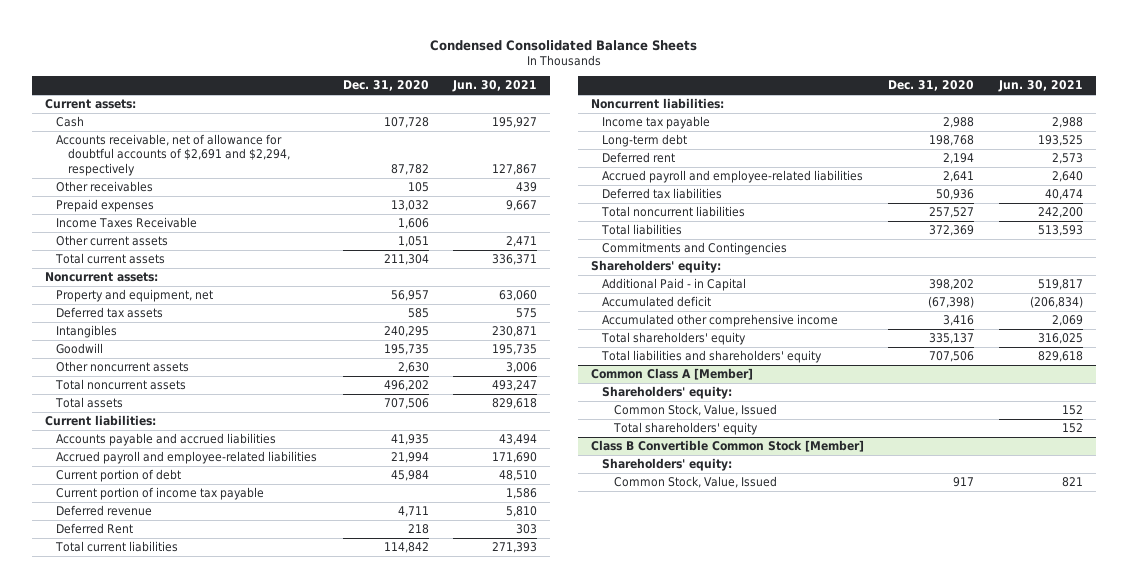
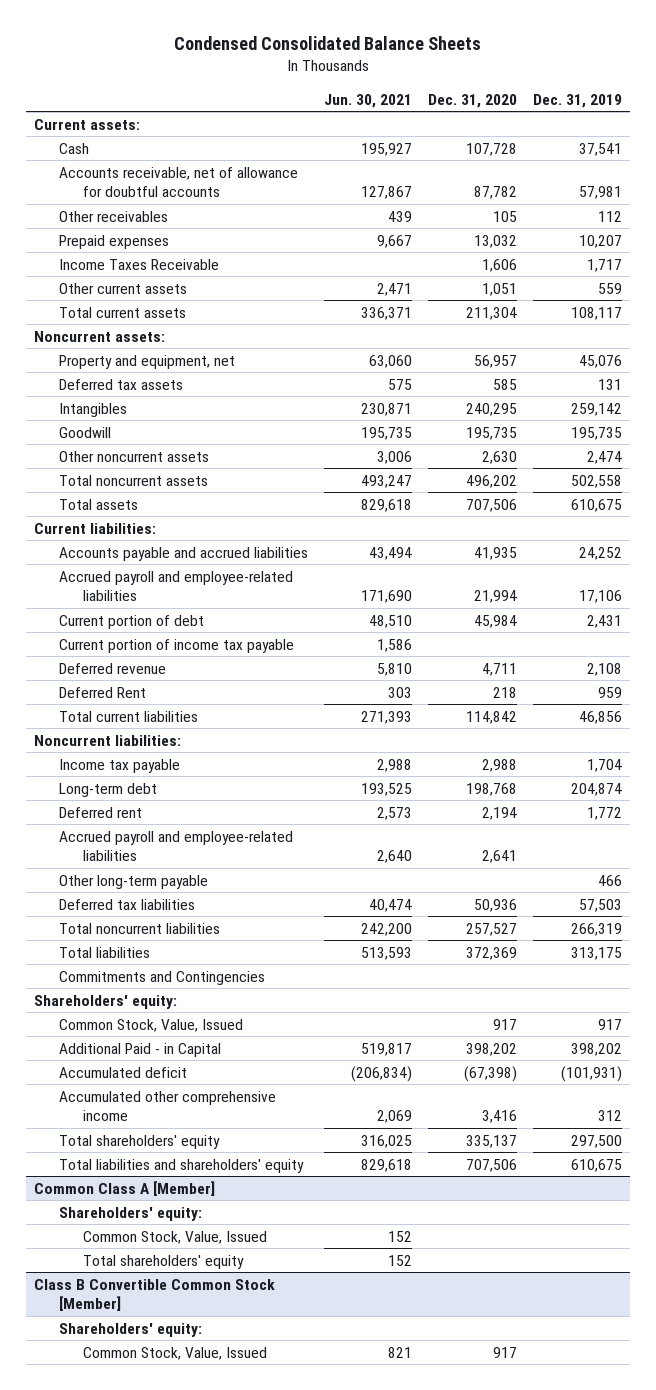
- | Dec. 31, 2020 | Jun. 30, 2021
+ | Jun. 30, 2021 | Dec. 31, 2020 | Dec. 31, 2019
- Accounts receivable, net of allowance for doubtful accounts of $2,691 and $2,294, respectively | 87,782 | 127,867
+ Accounts receivable, net of allowance for doubtful accounts | 127,867 | 87,782 | 57,981
+ Other long-term payable | | | 466
+ Common Stock, Value, Issued | | 917 | 917

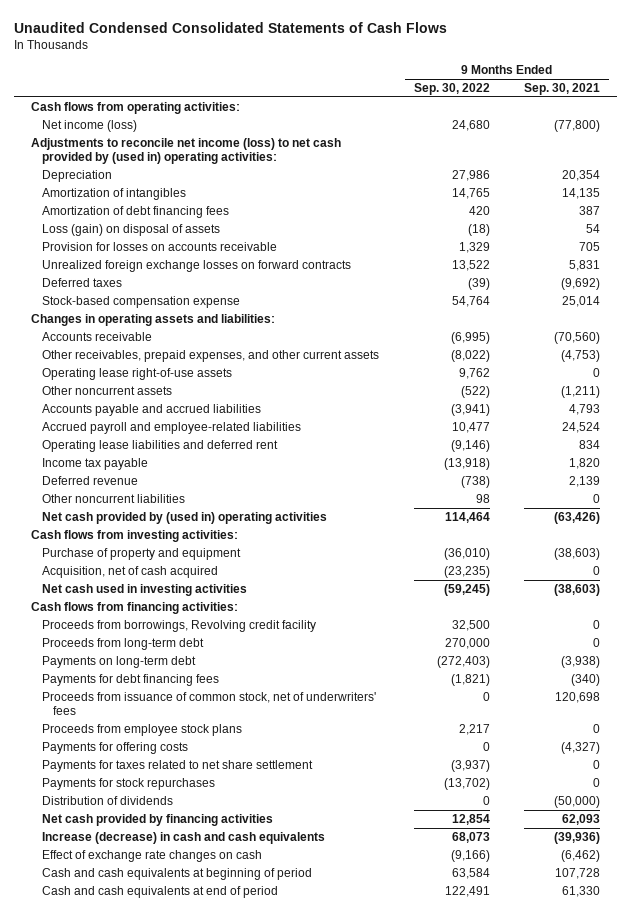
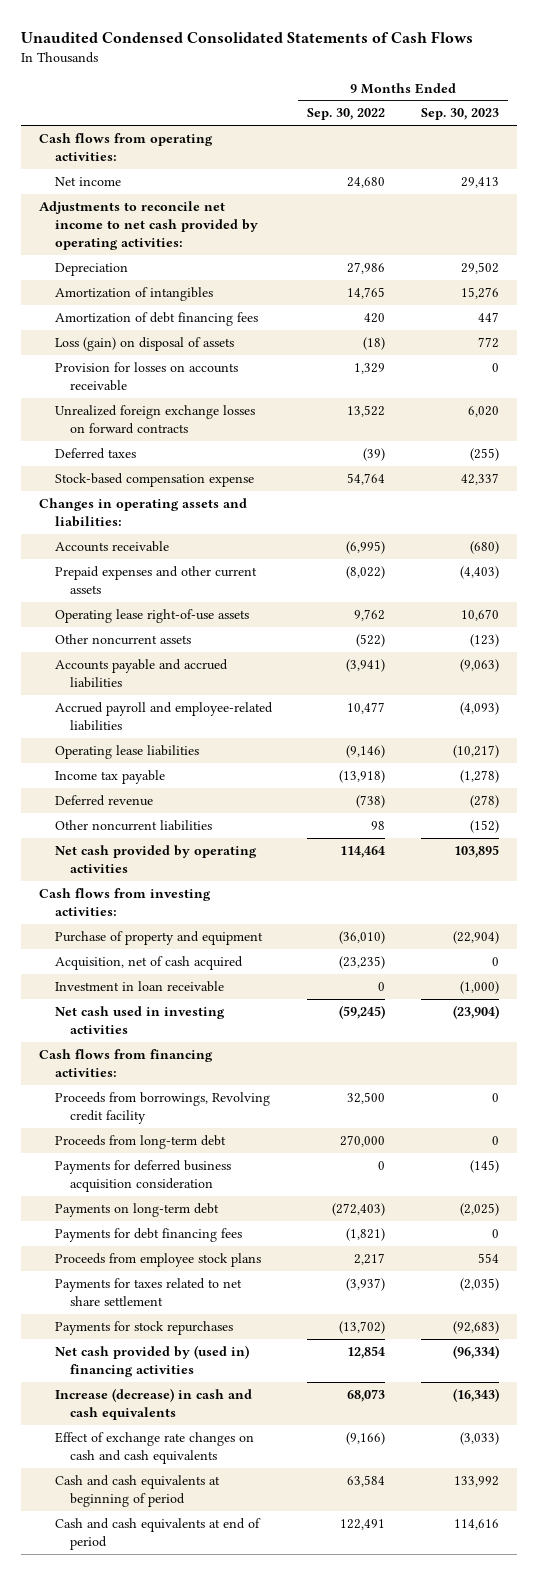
- | 9 Months Ended Sep. 30, 2022 | 9 Months Ended Sep. 30, 2021
+ | 9 Months Ended Sep. 30, 2022 | 9 Months Ended Sep. 30, 2023
- Net income (loss) | 24,680 | (77,800)
- Adjustments to reconcile net income (loss) to net cash provided by (used in) operating activities:
+ Net income | 24,680 | 29,413
+ Adjustments to reconcile net income to net cash provided by operating activities:
- Other receivables, prepaid expenses, and other current assets | (8,022) | (4,753)
+ Prepaid expenses and other current assets | (8,022) | (4,403)
- Operating lease liabilities and deferred rent | (9,146) | 834
+ Operating lease liabilities | (9,146) | (10,217)
- Net cash provided by (used in) operating activities | 114,464 | (63,426)
+ Net cash provided by operating activities | 114,464 | 103,895
+ Investment in loan receivable | 0 | (1,000)
+ Payments for deferred business acquisition consideration | 0 | (145)
- Proceeds from issuance of common stock, net of underwriters' fees | 0 | 120,698
- Payments for offering costs | 0 | (4,327)
- Distribution of dividends | 0 | (50,000)
- Net cash provided by financing activities | 12,854 | 62,093
+ Net cash provided by (used in) financing activities | 12,854 | (96,334)
- Effect of exchange rate changes on cash | (9,166) | (6,462)
+ Effect of exchange rate changes on cash and cash equivalents | (9,166) | (3,033)

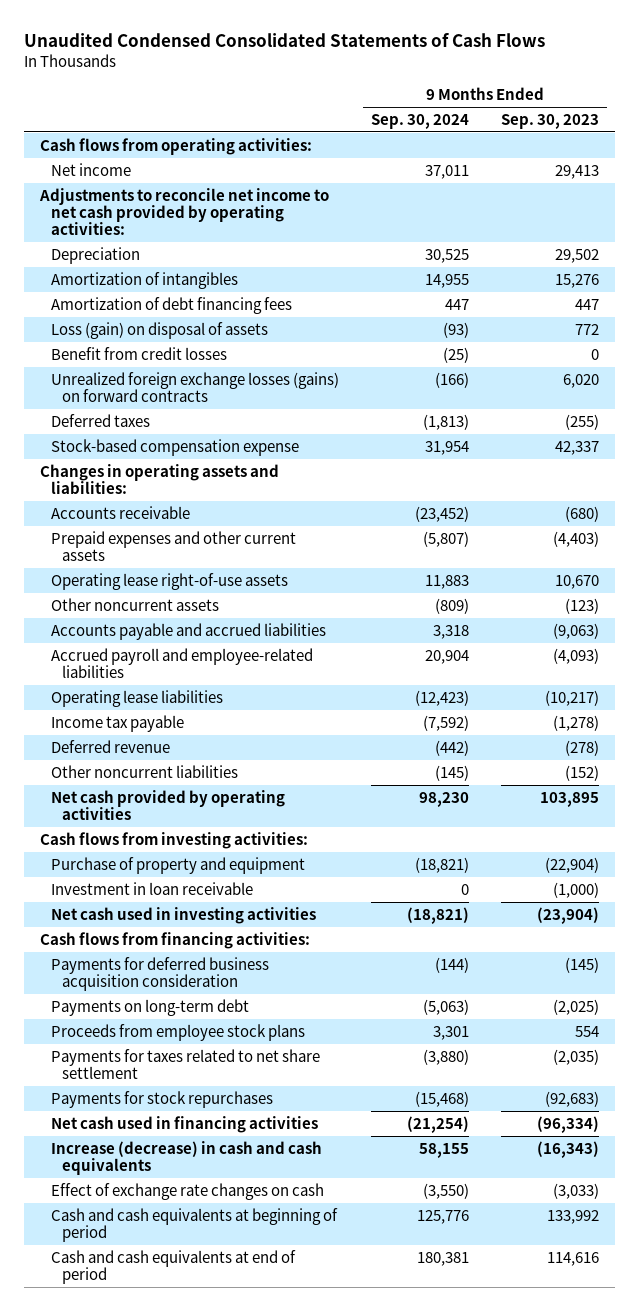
- | 9 Months Ended Sep. 30, 2022 | 9 Months Ended Sep. 30, 2023
+ | 9 Months Ended Sep. 30, 2024 | 9 Months Ended Sep. 30, 2023
- Provision for losses on accounts receivable | 1,329 | 0
- Unrealized foreign exchange losses on forward contracts | 13,522 | 6,020
+ Benefit from credit losses | (25) | 0
+ Unrealized foreign exchange losses (gains) on forward contracts | (166) | 6,020
- Acquisition, net of cash acquired | (23,235) | 0
- Proceeds from borrowings, Revolving credit facility | 32,500 | 0
- Proceeds from long-term debt | 270,000 | 0
- Payments for debt financing fees | (1,821) | 0
- Net cash provided by (used in) financing activities | 12,854 | (96,334)
+ Net cash used in financing activities | (21,254) | (96,334)
- Effect of exchange rate changes on cash and cash equivalents | (9,166) | (3,033)
+ Effect of exchange rate changes on cash | (3,550) | (3,033)

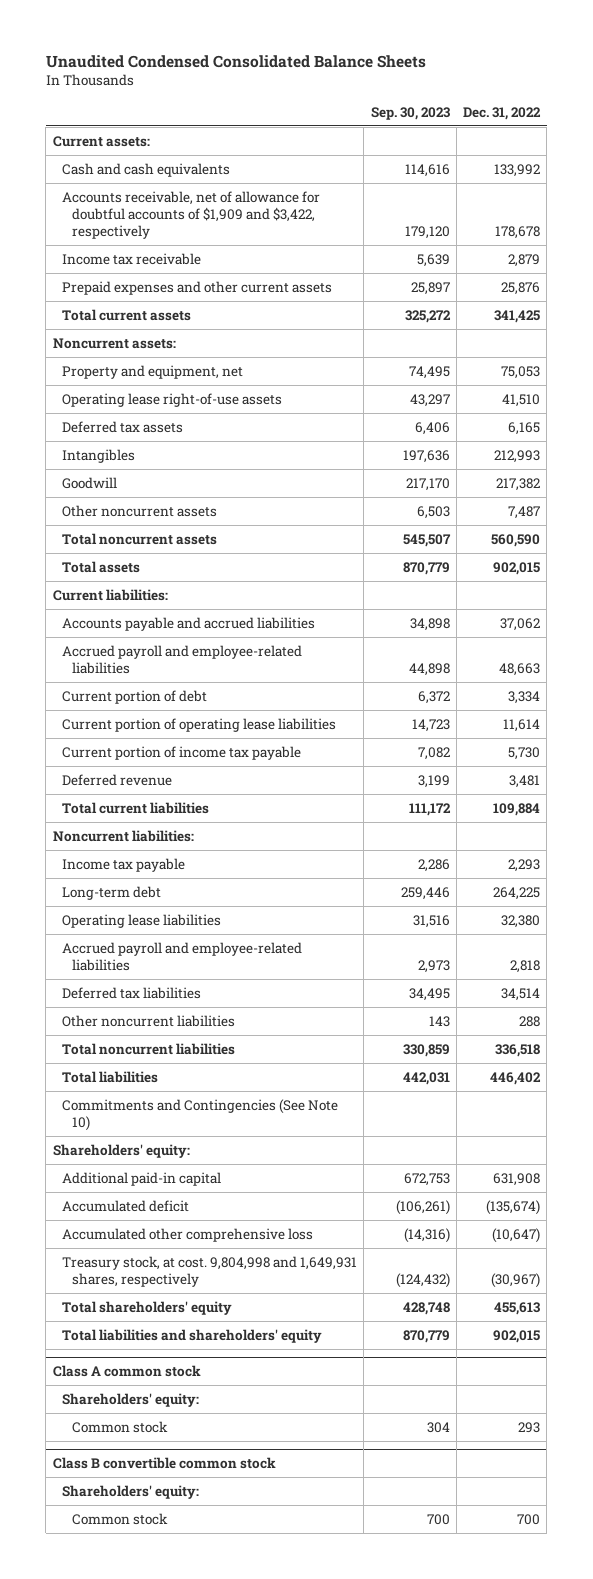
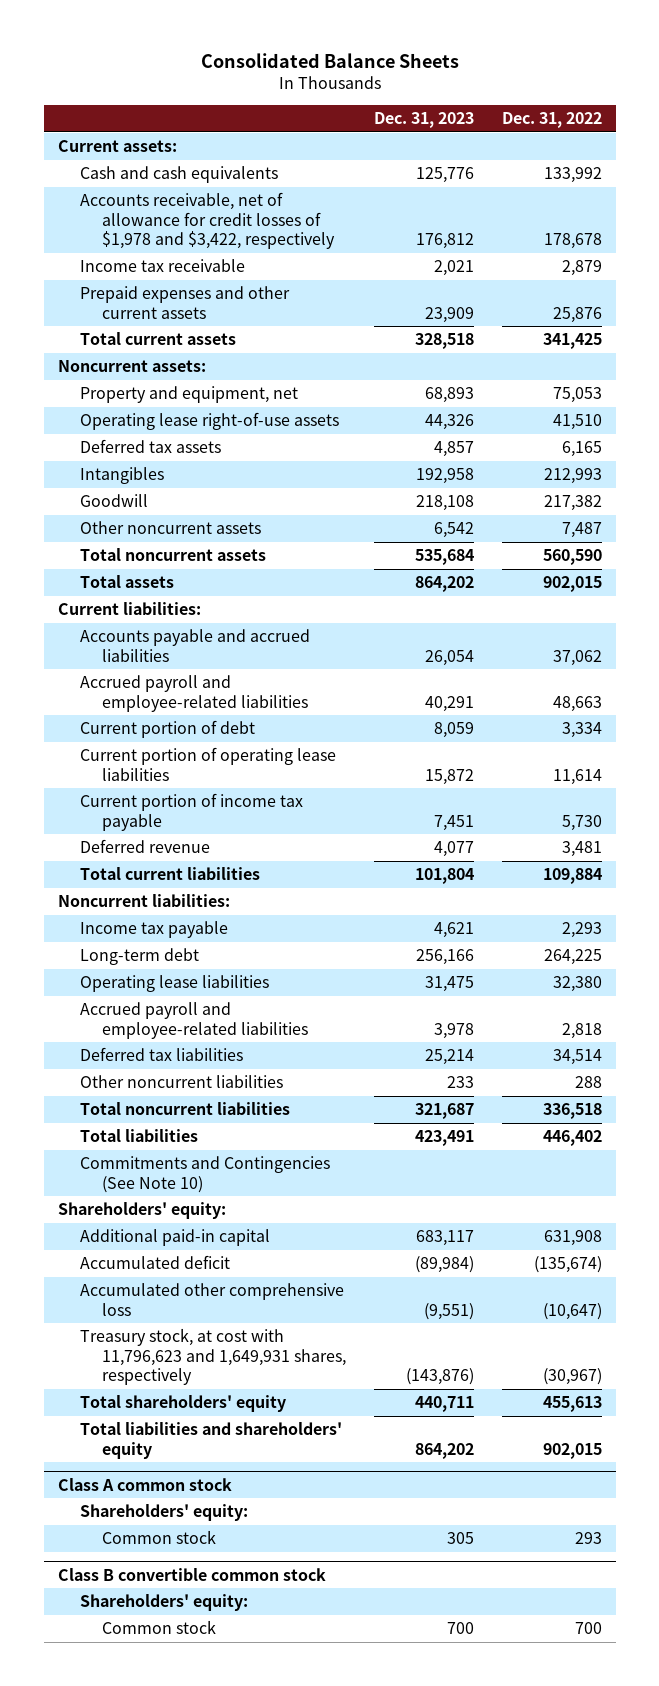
- Unaudited Condensed Consolidated Balance Sheets
+ Consolidated Balance Sheets
- | Sep. 30, 2023 | Dec. 31, 2022
+ | Dec. 31, 2023 | Dec. 31, 2022
- Accounts receivable, net of allowance for doubtful accounts of $1,909 and $3,422, respectively | 179,120 | 178,678
+ Accounts receivable, net of allowance for credit losses of $1,978 and $3,422, respectively | 176,812 | 178,678
- Treasury stock, at cost. 9,804,998 and 1,649,931 shares, respectively | (124,432) | (30,967)
+ Treasury stock, at cost with 11,796,623 and 1,649,931 shares, respectively | (143,876) | (30,967)

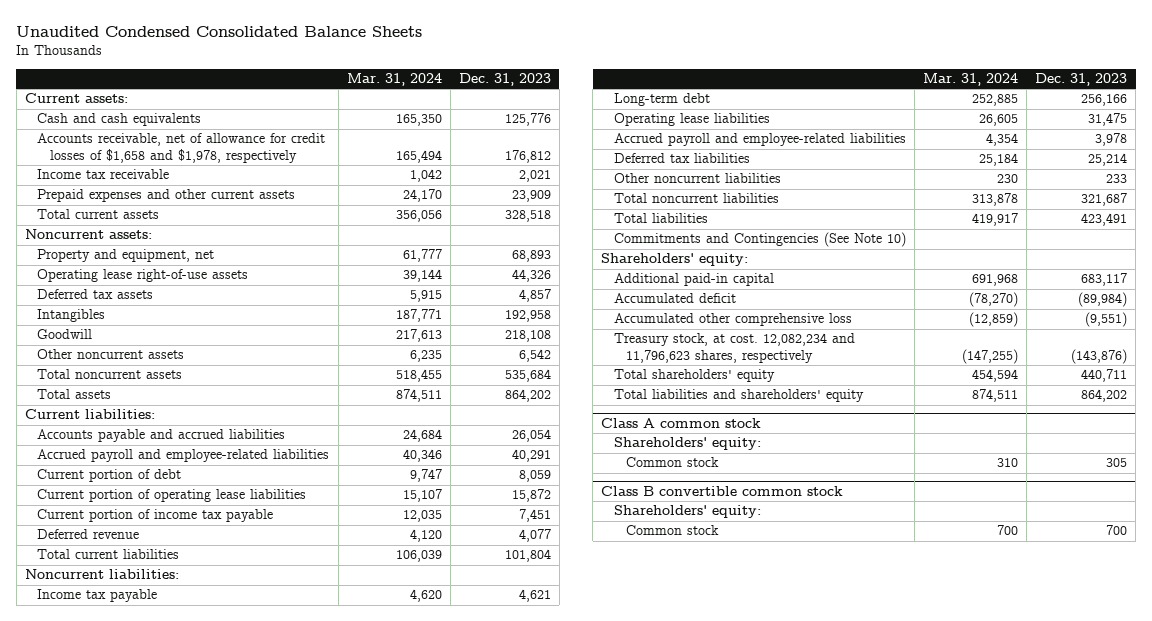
- Consolidated Balance Sheets
+ Unaudited Condensed Consolidated Balance Sheets
- | Dec. 31, 2023 | Dec. 31, 2022
+ | Mar. 31, 2024 | Dec. 31, 2023
- Accounts receivable, net of allowance for credit losses of $1,978 and $3,422, respectively | 176,812 | 178,678
+ Accounts receivable, net of allowance for credit losses of $1,658 and $1,978, respectively | 165,494 | 176,812
- Treasury stock, at cost with 11,796,623 and 1,649,931 shares, respectively | (143,876) | (30,967)
+ Treasury stock, at cost. 12,082,234 and 11,796,623 shares, respectively | (147,255) | (143,876)

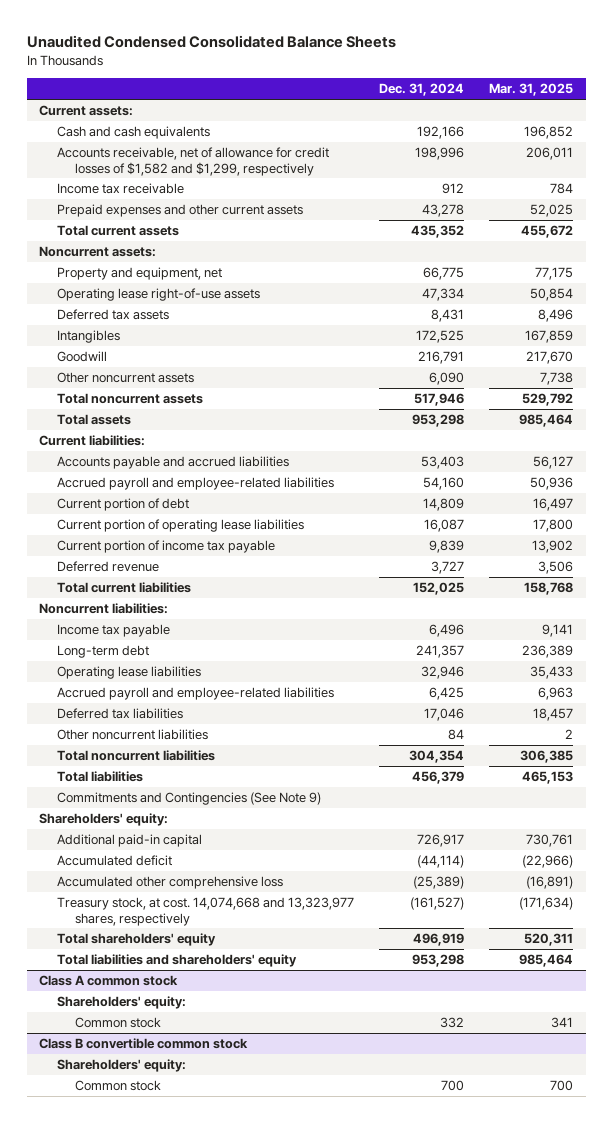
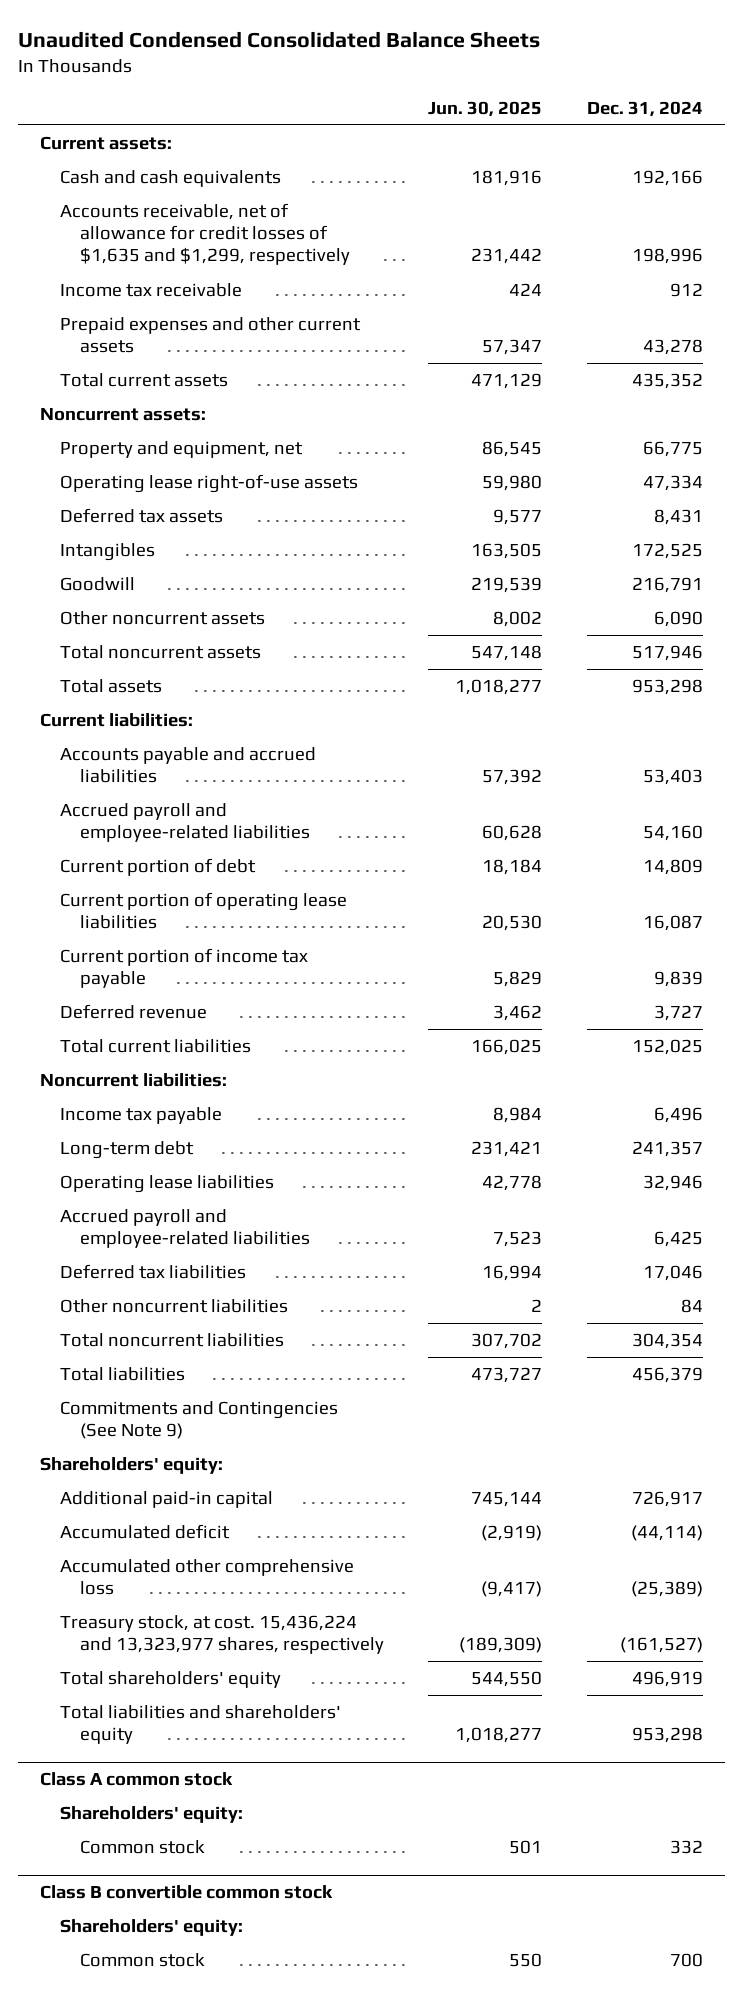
- | Dec. 31, 2024 | Mar. 31, 2025
+ | Jun. 30, 2025 | Dec. 31, 2024
- Accounts receivable, net of allowance for credit losses of $1,582 and $1,299, respectively | 198,996 | 206,011
+ Accounts receivable, net of allowance for credit losses of $1,635 and $1,299, respectively | 231,442 | 198,996
- Treasury stock, at cost. 14,074,668 and 13,323,977 shares, respectively | (161,527) | (171,634)
+ Treasury stock, at cost. 15,436,224 and 13,323,977 shares, respectively | (189,309) | (161,527)

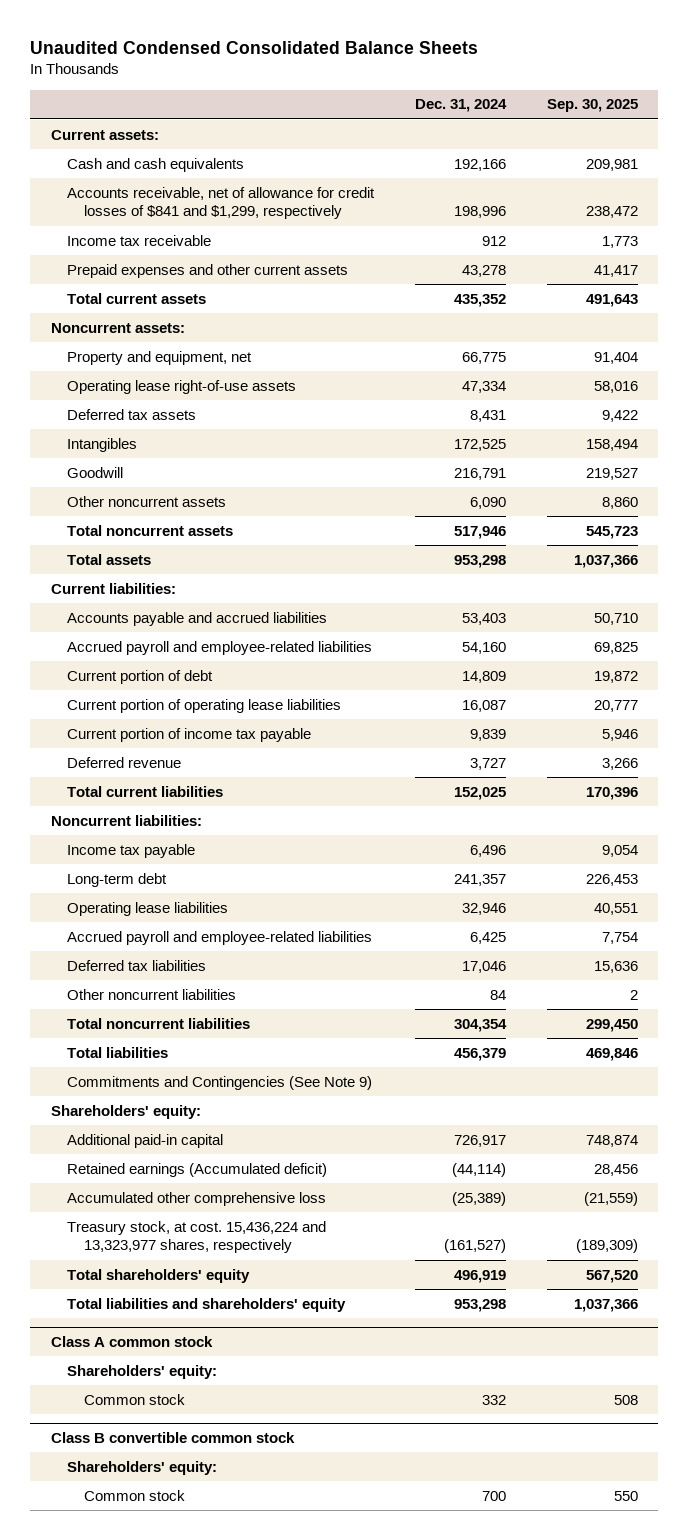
- | Jun. 30, 2025 | Dec. 31, 2024
+ | Dec. 31, 2024 | Sep. 30, 2025
- Accounts receivable, net of allowance for credit losses of $1,635 and $1,299, respectively | 231,442 | 198,996
+ Accounts receivable, net of allowance for credit losses of $841 and $1,299, respectively | 198,996 | 238,472
- Accumulated deficit | (2,919) | (44,114)
+ Retained earnings (Accumulated deficit) | (44,114) | 28,456

